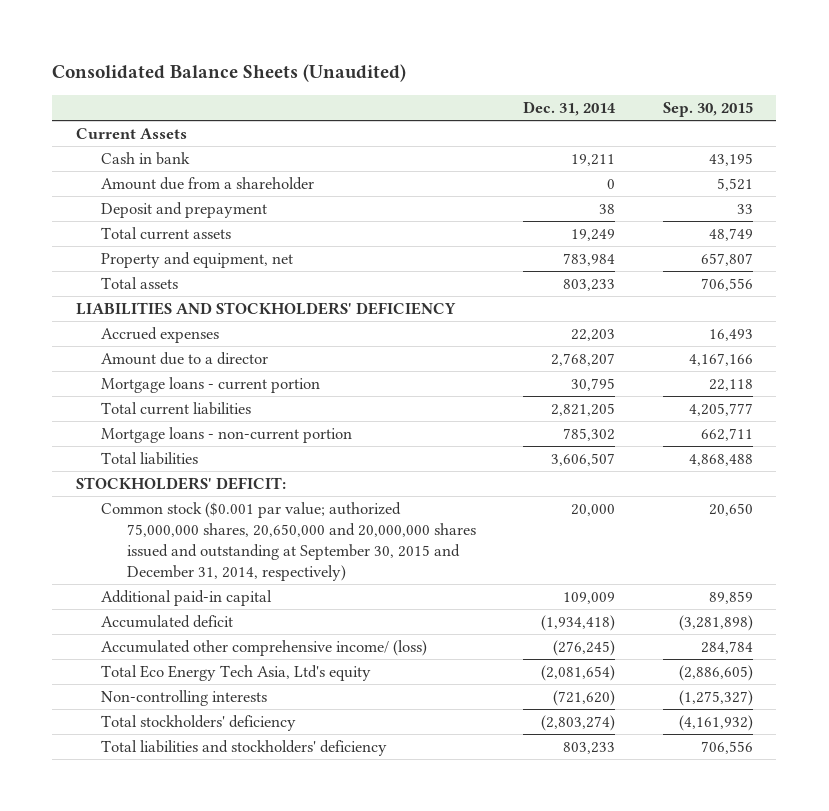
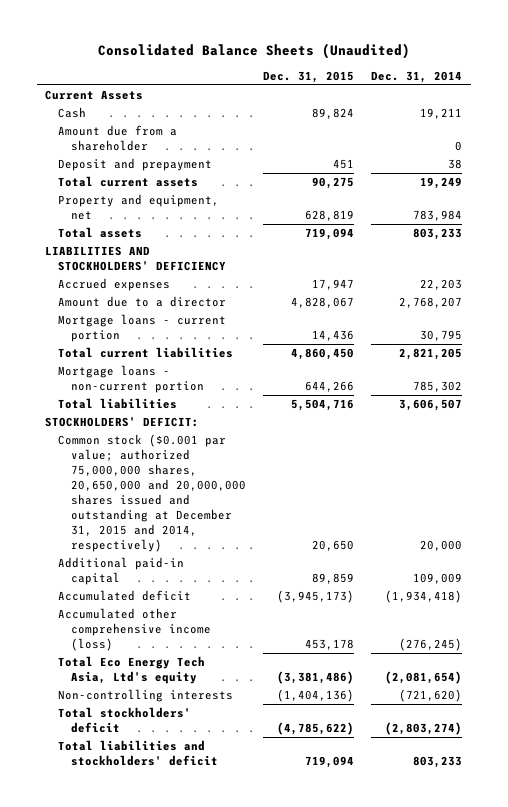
- | Dec. 31, 2014 | Sep. 30, 2015
+ | Dec. 31, 2015 | Dec. 31, 2014
- Cash in bank | 19,211 | 43,195
+ Cash | 89,824 | 19,211
- Common stock ($0.001 par value; authorized 75,000,000 shares, 20,650,000 and 20,000,000 shares issued and outstanding at September 30, 2015 and December 31, 2014, respectively) | 20,000 | 20,650
+ Common stock ($0.001 par value; authorized 75,000,000 shares, 20,650,000 and 20,000,000 shares issued and outstanding at December 31, 2015 and 2014, respectively) | 20,650 | 20,000
- Accumulated other comprehensive income/ (loss) | (276,245) | 284,784
+ Accumulated other comprehensive income (loss) | 453,178 | (276,245)
- Total stockholders' deficiency | (2,803,274) | (4,161,932)
- Total liabilities and stockholders' deficiency | 803,233 | 706,556
+ Total stockholders' deficit | (4,785,622) | (2,803,274)
+ Total liabilities and stockholders' deficit | 719,094 | 803,233

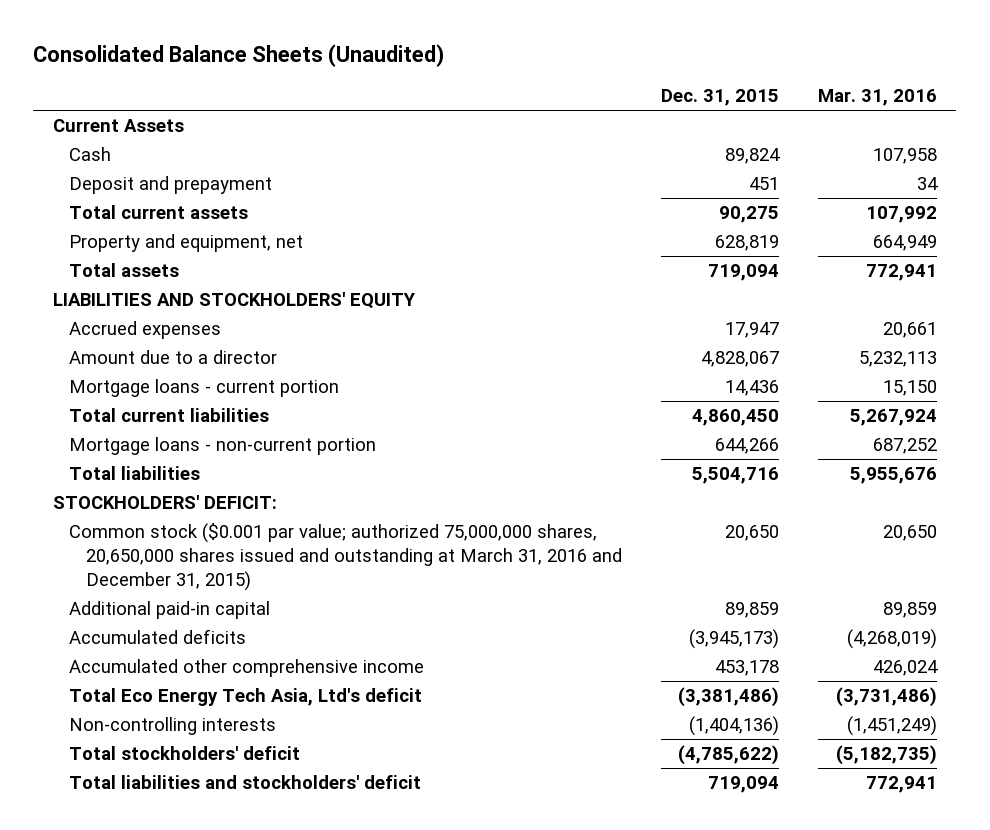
- | Dec. 31, 2015 | Dec. 31, 2014
+ | Dec. 31, 2015 | Mar. 31, 2016
- Amount due from a shareholder | | 0
- LIABILITIES AND STOCKHOLDERS' DEFICIENCY
+ LIABILITIES AND STOCKHOLDERS' EQUITY
- Common stock ($0.001 par value; authorized 75,000,000 shares, 20,650,000 and 20,000,000 shares issued and outstanding at December 31, 2015 and 2014, respectively) | 20,650 | 20,000
+ Common stock ($0.001 par value; authorized 75,000,000 shares, 20,650,000 shares issued and outstanding at March 31, 2016 and December 31, 2015) | 20,650 | 20,650
- Accumulated deficit | (3,945,173) | (1,934,418)
- Accumulated other comprehensive income (loss) | 453,178 | (276,245)
- Total Eco Energy Tech Asia, Ltd's equity | (3,381,486) | (2,081,654)
+ Accumulated deficits | (3,945,173) | (4,268,019)
+ Accumulated other comprehensive income | 453,178 | 426,024
+ Total Eco Energy Tech Asia, Ltd's deficit | (3,381,486) | (3,731,486)

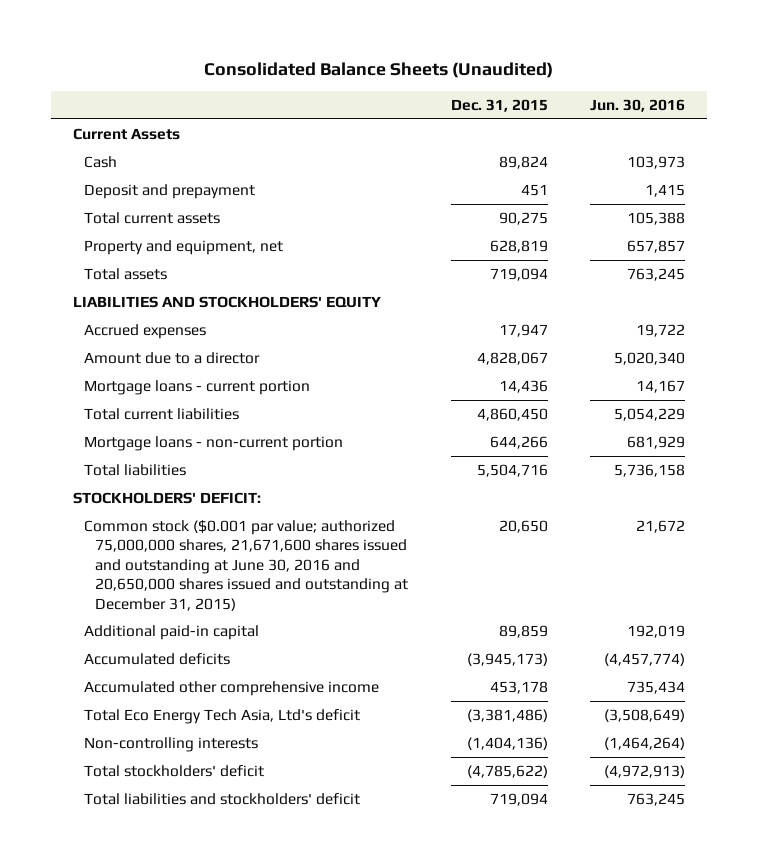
- | Dec. 31, 2015 | Mar. 31, 2016
+ | Dec. 31, 2015 | Jun. 30, 2016
- Common stock ($0.001 par value; authorized 75,000,000 shares, 20,650,000 shares issued and outstanding at March 31, 2016 and December 31, 2015) | 20,650 | 20,650
+ Common stock ($0.001 par value; authorized 75,000,000 shares, 21,671,600 shares issued and outstanding at June 30, 2016 and 20,650,000 shares issued and outstanding at December 31, 2015) | 20,650 | 21,672

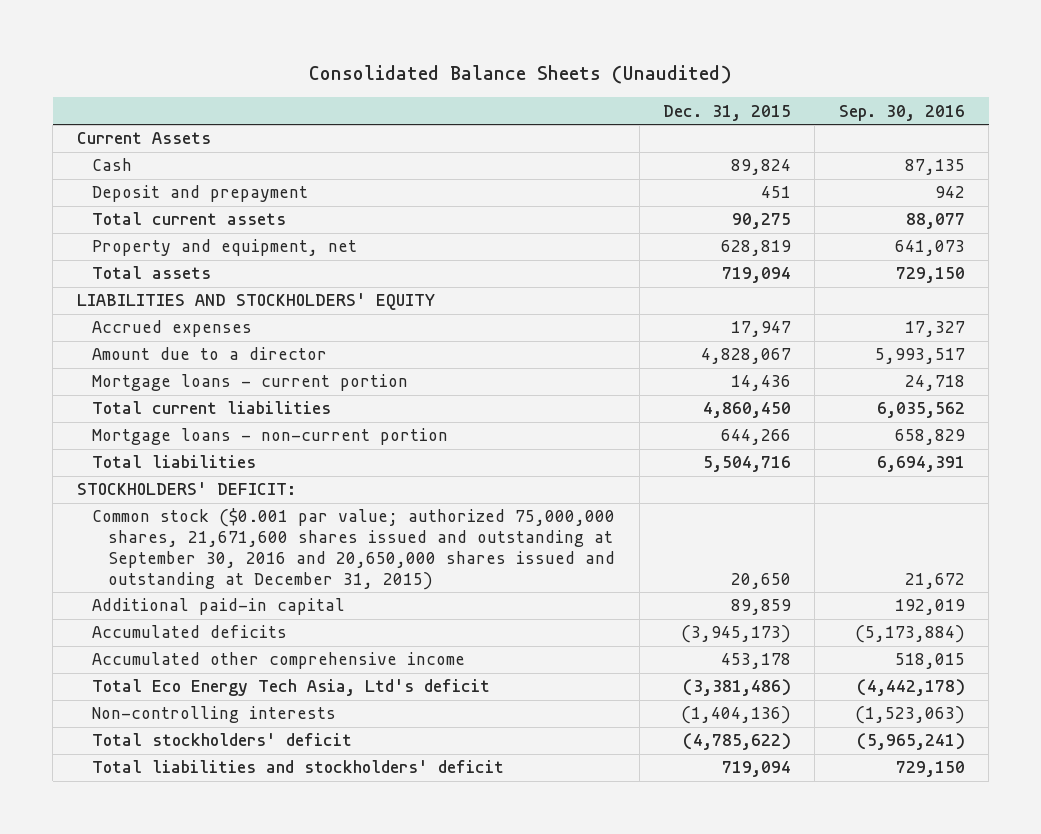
- | Dec. 31, 2015 | Jun. 30, 2016
+ | Dec. 31, 2015 | Sep. 30, 2016
- Common stock ($0.001 par value; authorized 75,000,000 shares, 21,671,600 shares issued and outstanding at June 30, 2016 and 20,650,000 shares issued and outstanding at December 31, 2015) | 20,650 | 21,672
+ Common stock ($0.001 par value; authorized 75,000,000 shares, 21,671,600 shares issued and outstanding at September 30, 2016 and 20,650,000 shares issued and outstanding at December 31, 2015) | 20,650 | 21,672

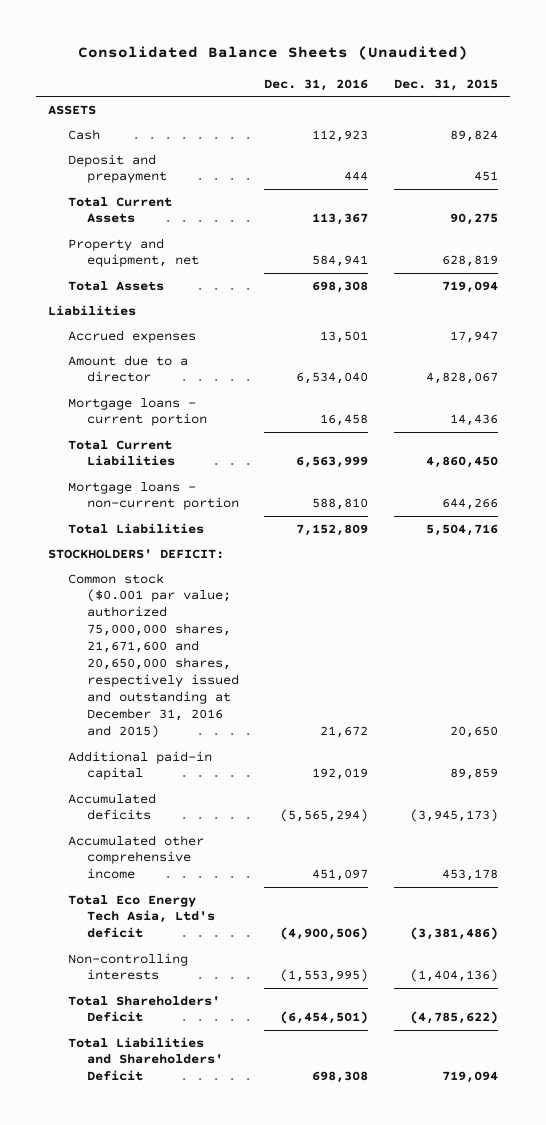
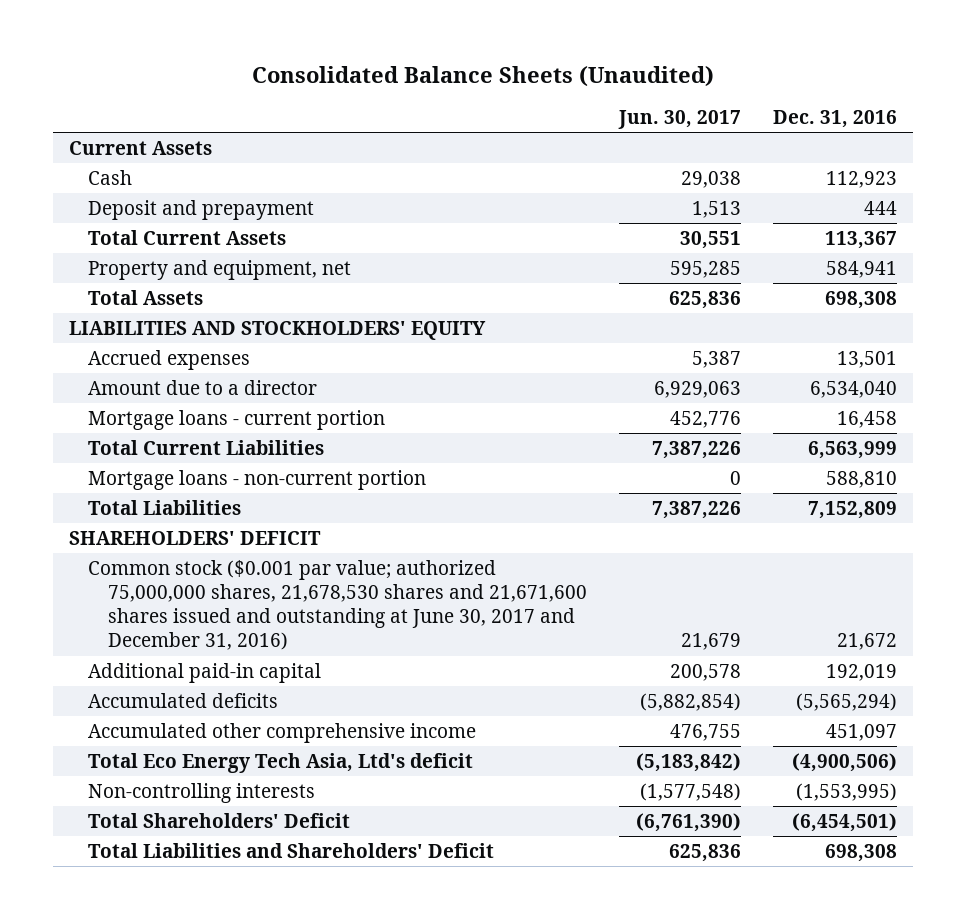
- | Dec. 31, 2016 | Dec. 31, 2015
+ | Jun. 30, 2017 | Dec. 31, 2016
- ASSETS
+ Current Assets
- Liabilities
+ LIABILITIES AND STOCKHOLDERS' EQUITY
- STOCKHOLDERS' DEFICIT:
- Common stock ($0.001 par value; authorized 75,000,000 shares, 21,671,600 and 20,650,000 shares, respectively issued and outstanding at December 31, 2016 and 2015) | 21,672 | 20,650
+ SHAREHOLDERS' DEFICIT
+ Common stock ($0.001 par value; authorized 75,000,000 shares, 21,678,530 shares and 21,671,600 shares issued and outstanding at June 30, 2017 and December 31, 2016) | 21,679 | 21,672

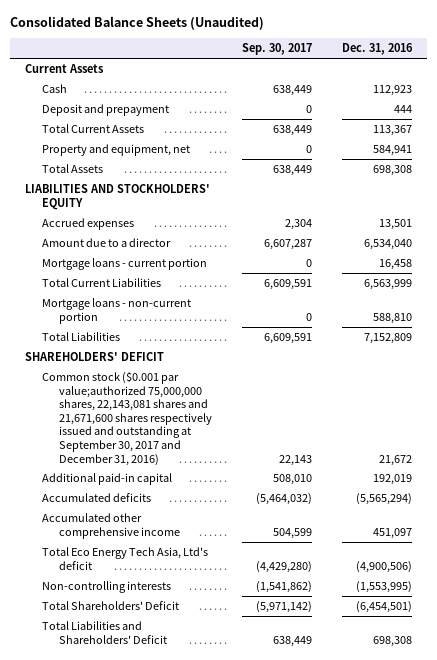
- | Jun. 30, 2017 | Dec. 31, 2016
+ | Sep. 30, 2017 | Dec. 31, 2016
- Common stock ($0.001 par value; authorized 75,000,000 shares, 21,678,530 shares and 21,671,600 shares issued and outstanding at June 30, 2017 and December 31, 2016) | 21,679 | 21,672
+ Common stock ($0.001 par value;authorized 75,000,000 shares, 22,143,081 shares and 21,671,600 shares respectively issued and outstanding at September 30, 2017 and December 31, 2016) | 22,143 | 21,672

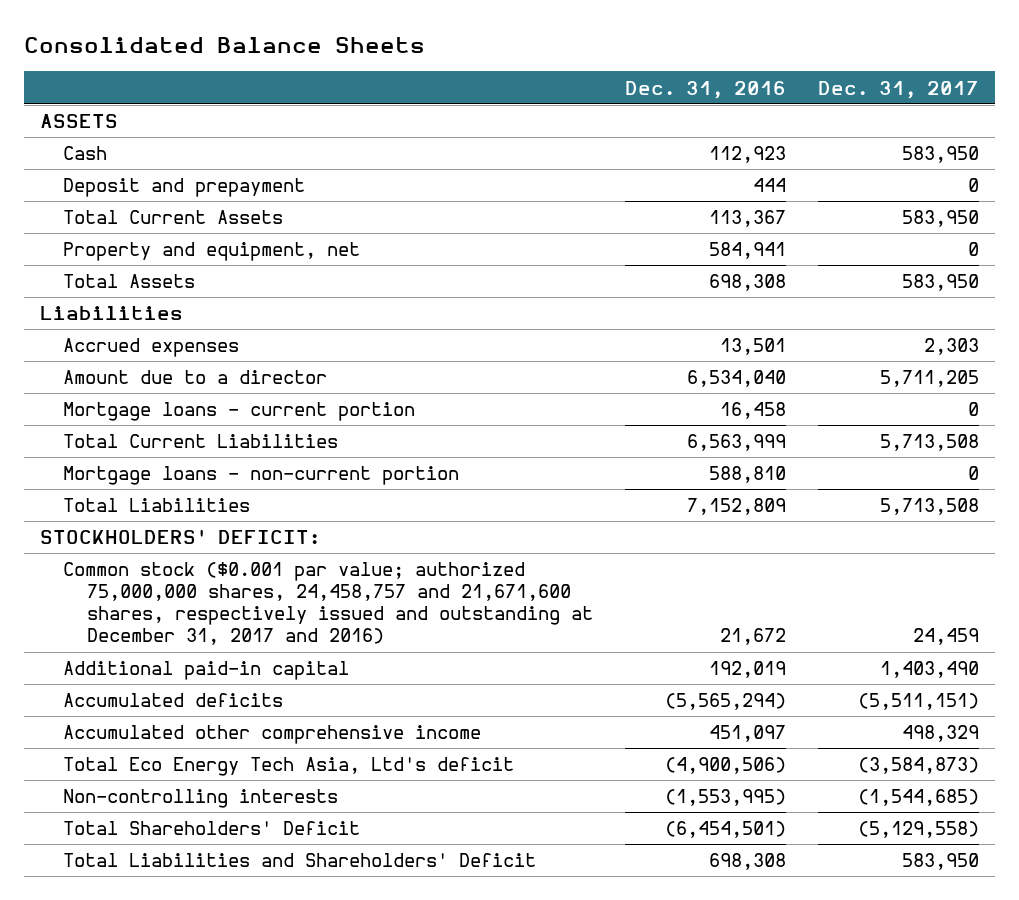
- Consolidated Balance Sheets (Unaudited)
+ Consolidated Balance Sheets
- | Sep. 30, 2017 | Dec. 31, 2016
+ | Dec. 31, 2016 | Dec. 31, 2017
- Current Assets
+ ASSETS
- LIABILITIES AND STOCKHOLDERS' EQUITY
+ Liabilities
- SHAREHOLDERS' DEFICIT
- Common stock ($0.001 par value;authorized 75,000,000 shares, 22,143,081 shares and 21,671,600 shares respectively issued and outstanding at September 30, 2017 and December 31, 2016) | 22,143 | 21,672
+ STOCKHOLDERS' DEFICIT:
+ Common stock ($0.001 par value; authorized 75,000,000 shares, 24,458,757 and 21,671,600 shares, respectively issued and outstanding at December 31, 2017 and 2016) | 21,672 | 24,459

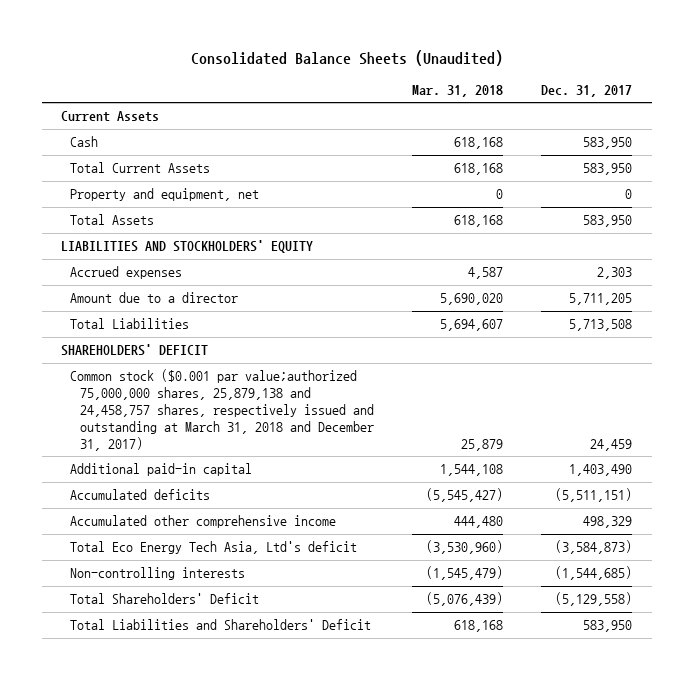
- Consolidated Balance Sheets
+ Consolidated Balance Sheets (Unaudited)
- | Dec. 31, 2016 | Dec. 31, 2017
+ | Mar. 31, 2018 | Dec. 31, 2017
- ASSETS
+ Current Assets
- Deposit and prepayment | 444 | 0
- Liabilities
+ LIABILITIES AND STOCKHOLDERS' EQUITY
- Mortgage loans - current portion | 16,458 | 0
- Total Current Liabilities | 6,563,999 | 5,713,508
- Mortgage loans - non-current portion | 588,810 | 0
- STOCKHOLDERS' DEFICIT:
- Common stock ($0.001 par value; authorized 75,000,000 shares, 24,458,757 and 21,671,600 shares, respectively issued and outstanding at December 31, 2017 and 2016) | 21,672 | 24,459
+ SHAREHOLDERS' DEFICIT
+ Common stock ($0.001 par value;authorized 75,000,000 shares, 25,879,138 and 24,458,757 shares, respectively issued and outstanding at March 31, 2018 and December 31, 2017) | 25,879 | 24,459

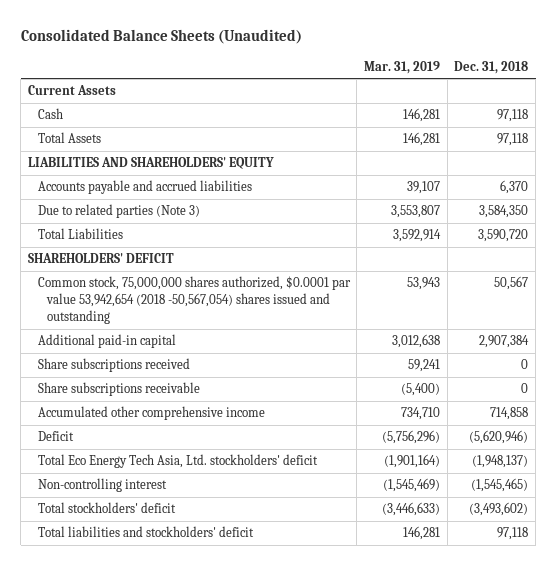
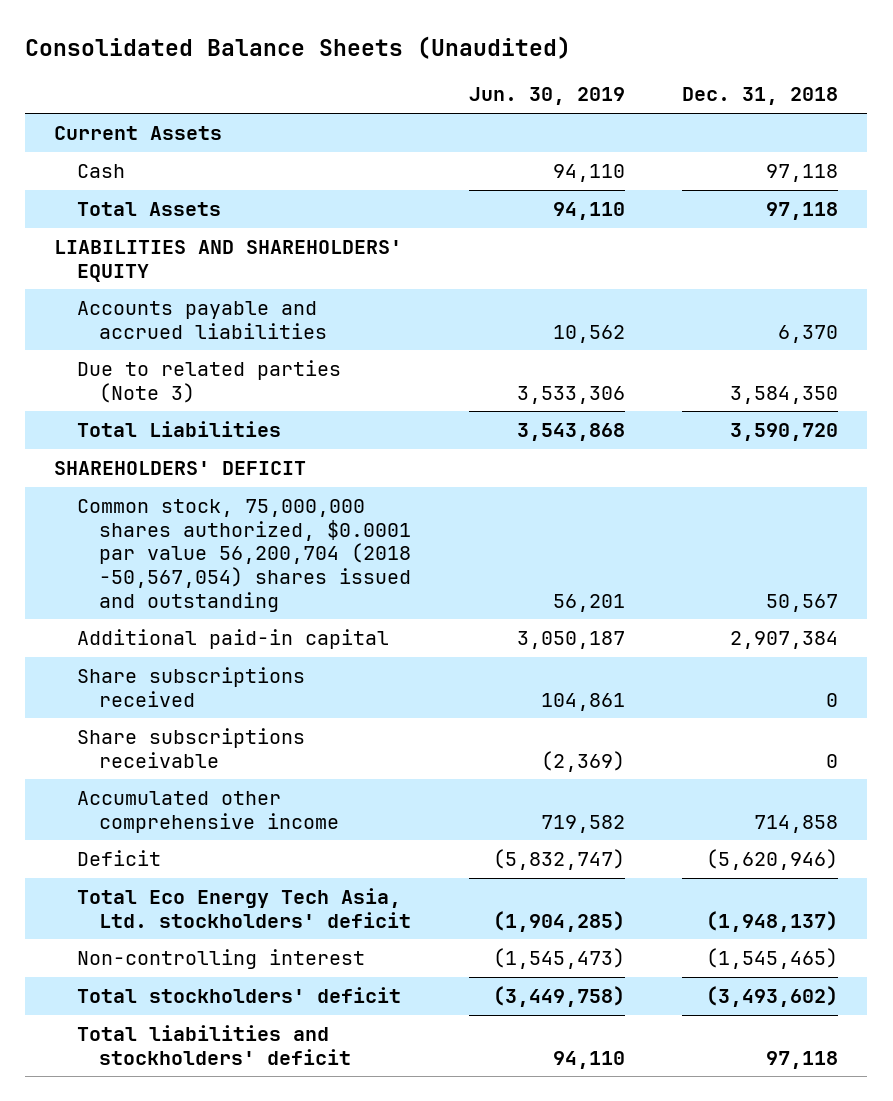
- | Mar. 31, 2019 | Dec. 31, 2018
+ | Jun. 30, 2019 | Dec. 31, 2018
- Common stock, 75,000,000 shares authorized, $0.0001 par value 53,942,654 (2018 -50,567,054) shares issued and outstanding | 53,943 | 50,567
+ Common stock, 75,000,000 shares authorized, $0.0001 par value 56,200,704 (2018 -50,567,054) shares issued and outstanding | 56,201 | 50,567

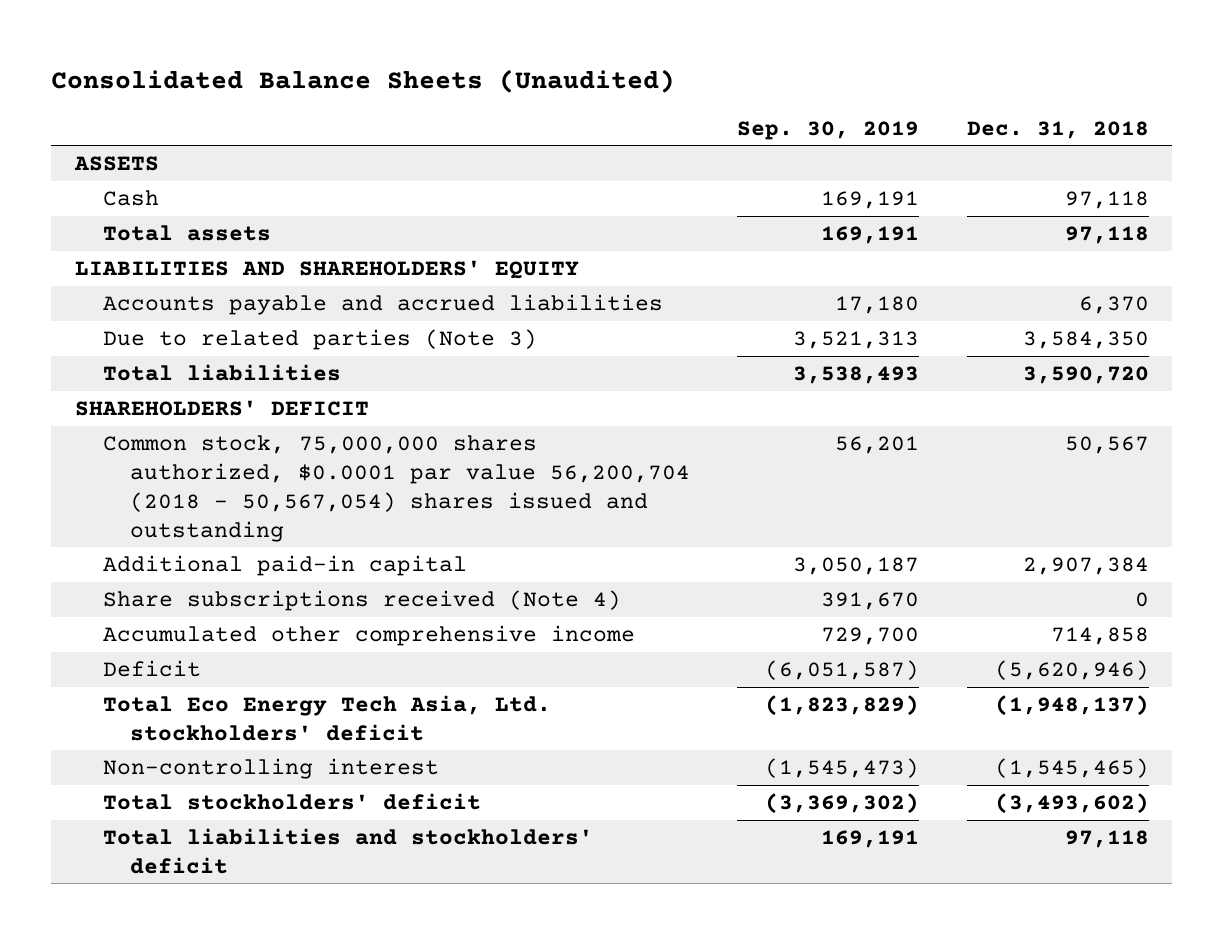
- | Jun. 30, 2019 | Dec. 31, 2018
+ | Sep. 30, 2019 | Dec. 31, 2018
- Current Assets
+ ASSETS
- Total Assets | 94,110 | 97,118
+ Total assets | 169,191 | 97,118
- Total Liabilities | 3,543,868 | 3,590,720
+ Total liabilities | 3,538,493 | 3,590,720
- Common stock, 75,000,000 shares authorized, $0.0001 par value 56,200,704 (2018 -50,567,054) shares issued and outstanding | 56,201 | 50,567
+ Common stock, 75,000,000 shares authorized, $0.0001 par value 56,200,704 (2018 - 50,567,054) shares issued and outstanding | 56,201 | 50,567
- Share subscriptions received | 104,861 | 0
- Share subscriptions receivable | (2,369) | 0
+ Share subscriptions received (Note 4) | 391,670 | 0

